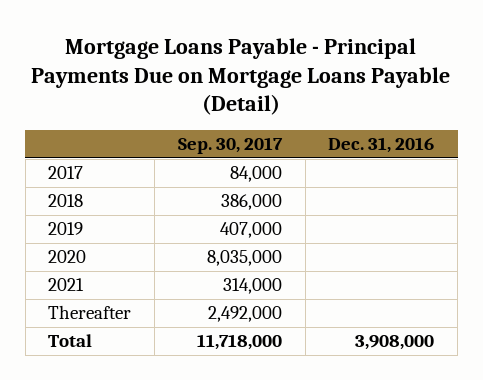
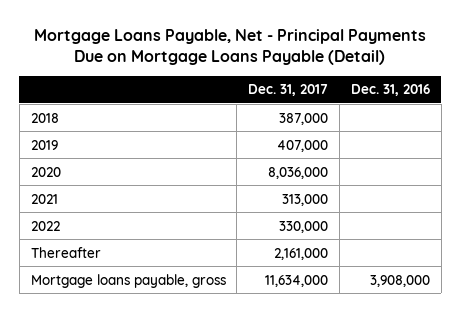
- Mortgage Loans Payable - Principal Payments Due on Mortgage Loans Payable (Detail)
+ Mortgage Loans Payable, Net - Principal Payments Due on Mortgage Loans Payable (Detail)
- | Sep. 30, 2017 | Dec. 31, 2016
+ | Dec. 31, 2017 | Dec. 31, 2016
- 2017 | 84,000 |
+ 2022 | 330,000 |
- Total | 11,718,000 | 3,908,000
+ Mortgage loans payable, gross | 11,634,000 | 3,908,000

